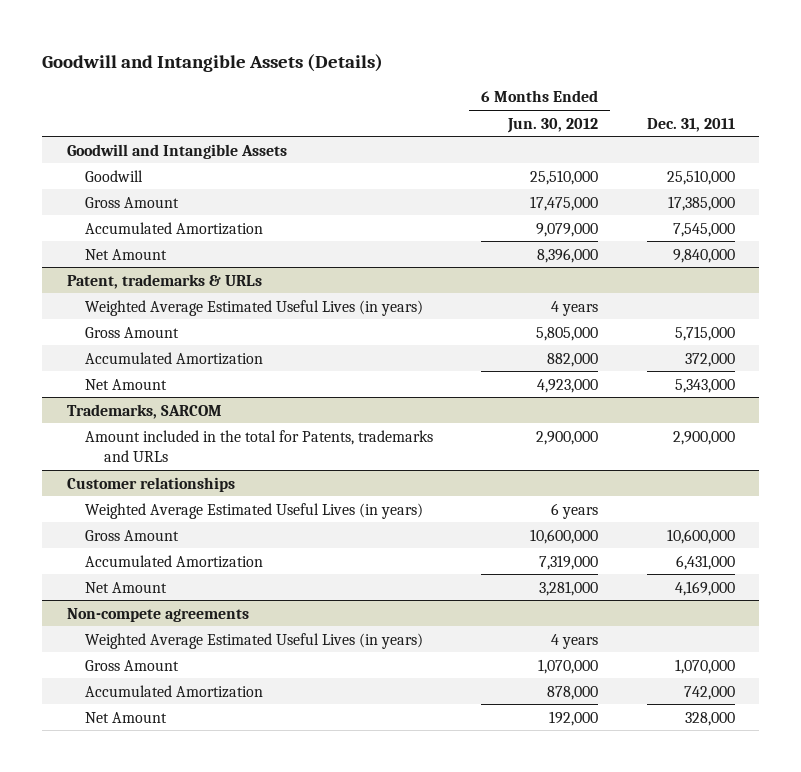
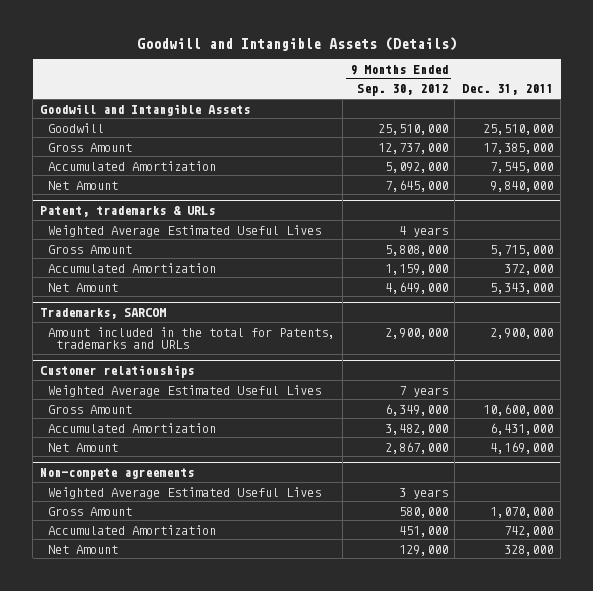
- | 6 Months Ended Jun. 30, 2012 | Dec. 31, 2011
+ | 9 Months Ended Sep. 30, 2012 | Dec. 31, 2011
@ Patent, trademarks & URLs
- Weighted Average Estimated Useful Lives (in years) | 4 years |
+ Weighted Average Estimated Useful Lives | 4 years |
@ Customer relationships
- Weighted Average Estimated Useful Lives (in years) | 6 years |
+ Weighted Average Estimated Useful Lives | 7 years |
@ Non-compete agreements
- Weighted Average Estimated Useful Lives (in years) | 4 years |
+ Weighted Average Estimated Useful Lives | 3 years |

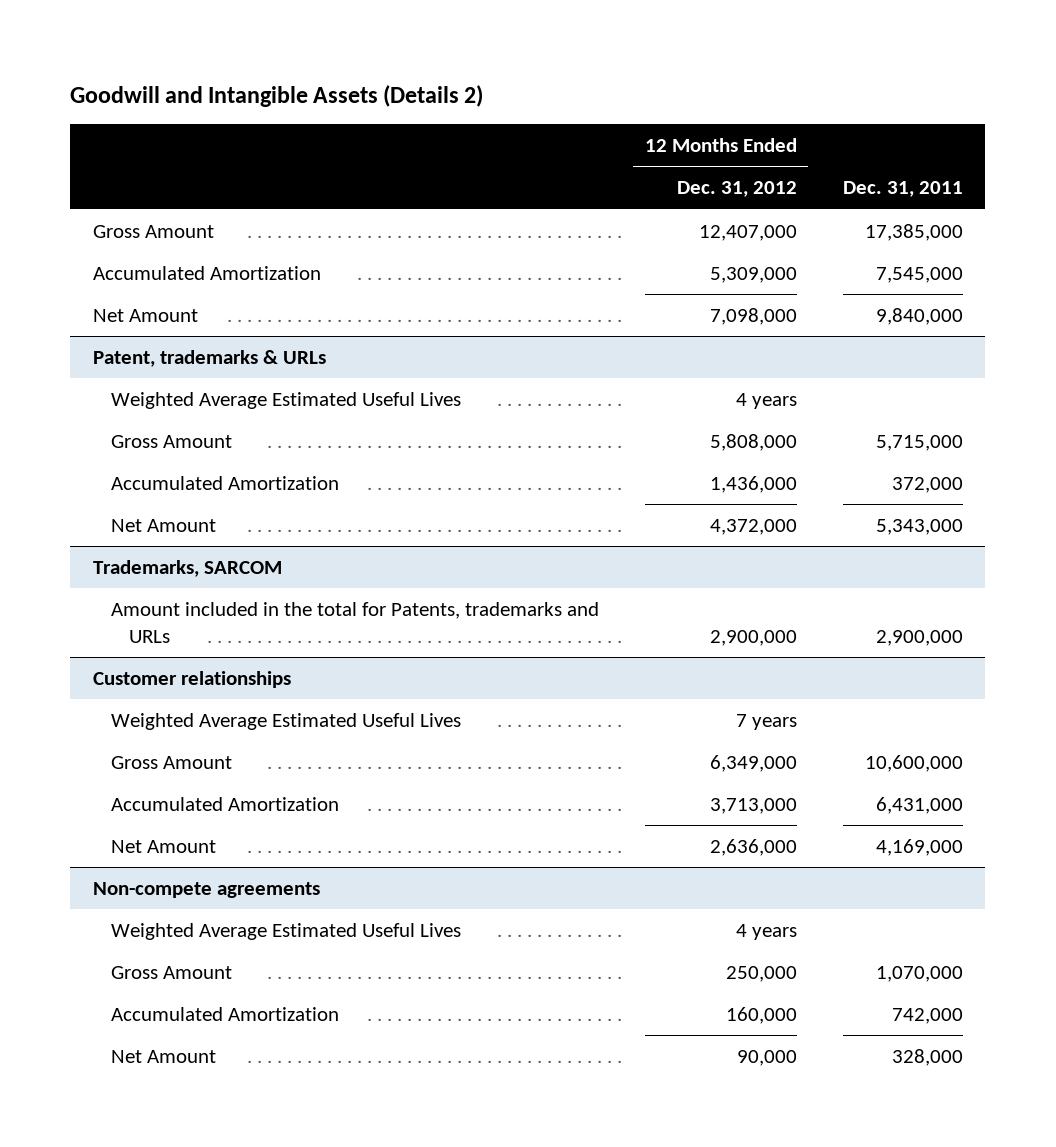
- Goodwill and Intangible Assets (Details)
+ Goodwill and Intangible Assets (Details 2)
- | 9 Months Ended Sep. 30, 2012 | Dec. 31, 2011
+ | 12 Months Ended Dec. 31, 2012 | Dec. 31, 2011
- Goodwill and Intangible Assets
- Goodwill | 25,510,000 | 25,510,000

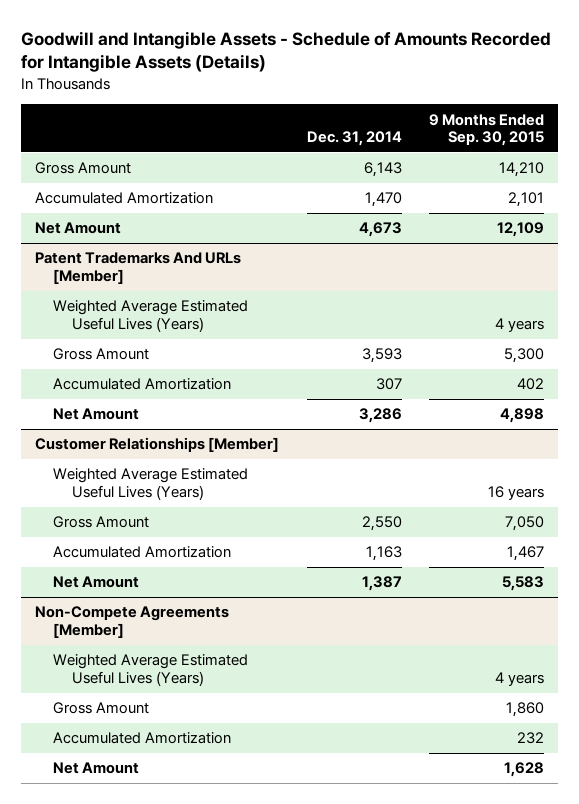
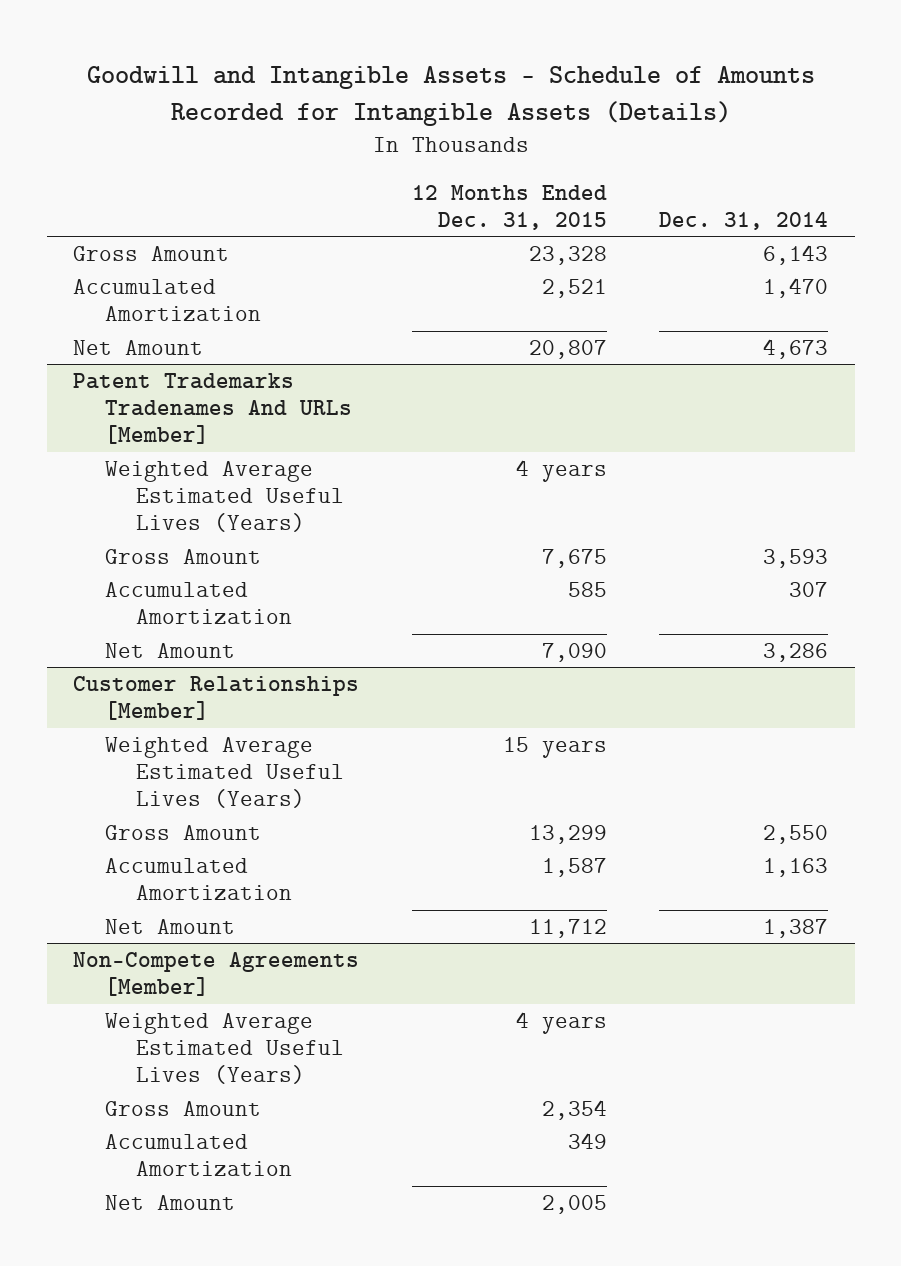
- | Dec. 31, 2014 | 9 Months Ended Sep. 30, 2015
+ | 12 Months Ended Dec. 31, 2015 | Dec. 31, 2014
- Patent Trademarks And URLs [Member]
+ Patent Trademarks Tradenames And URLs [Member]

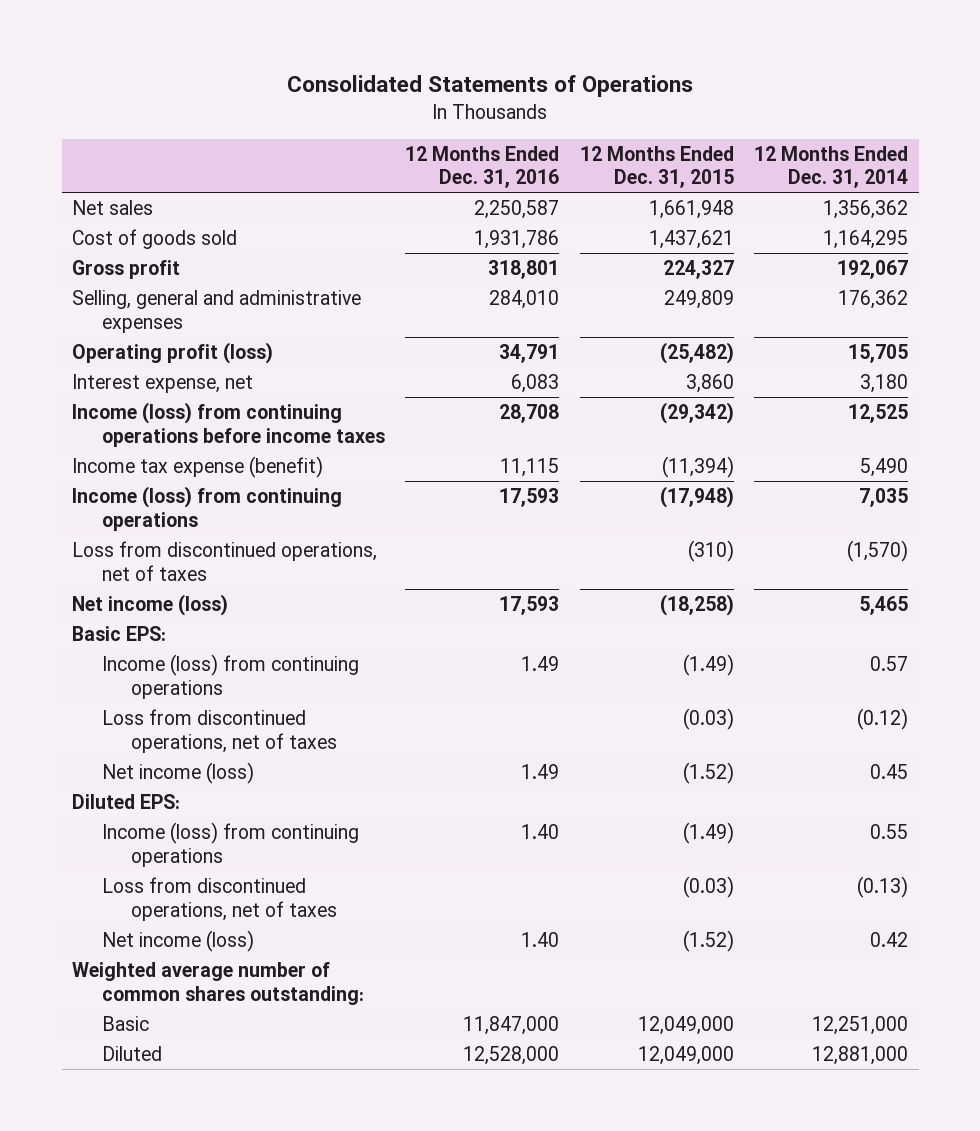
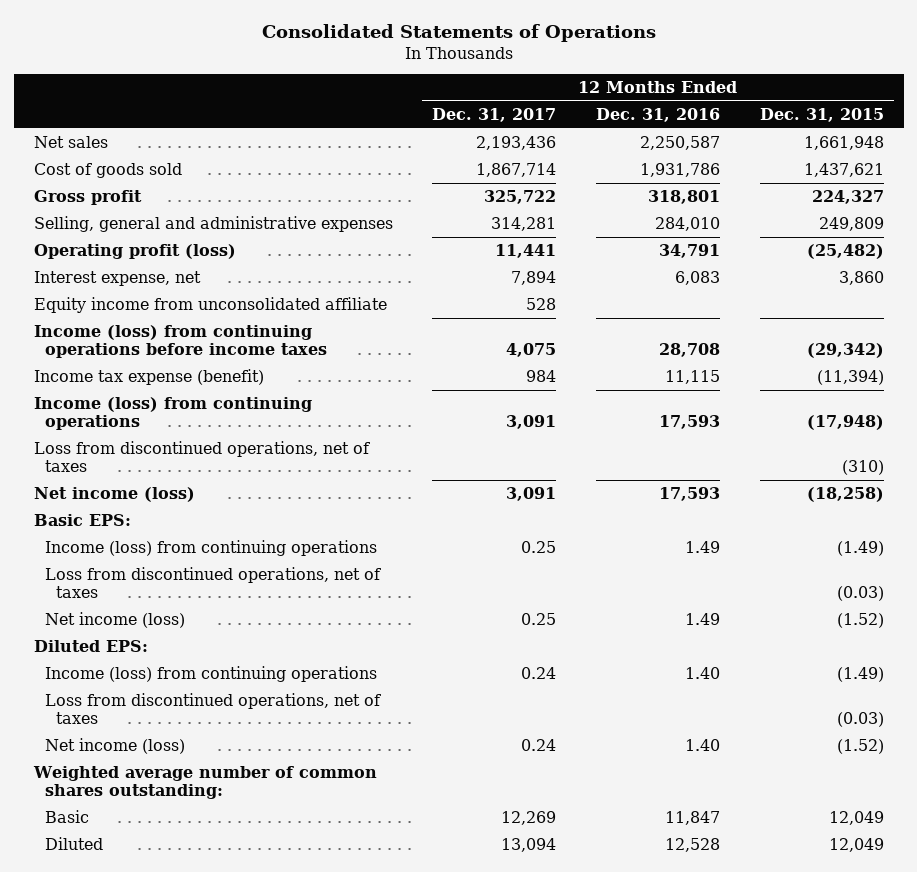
- | 12 Months Ended Dec. 31, 2016 | 12 Months Ended Dec. 31, 2015 | 12 Months Ended Dec. 31, 2014
+ | 12 Months Ended Dec. 31, 2017 | 12 Months Ended Dec. 31, 2016 | 12 Months Ended Dec. 31, 2015
+ Equity income from unconsolidated affiliate | 528 | |
- Basic | 11,847,000 | 12,049,000 | 12,251,000
- Diluted | 12,528,000 | 12,049,000 | 12,881,000
+ Basic | 12,269 | 11,847 | 12,049
+ Diluted | 13,094 | 12,528 | 12,049

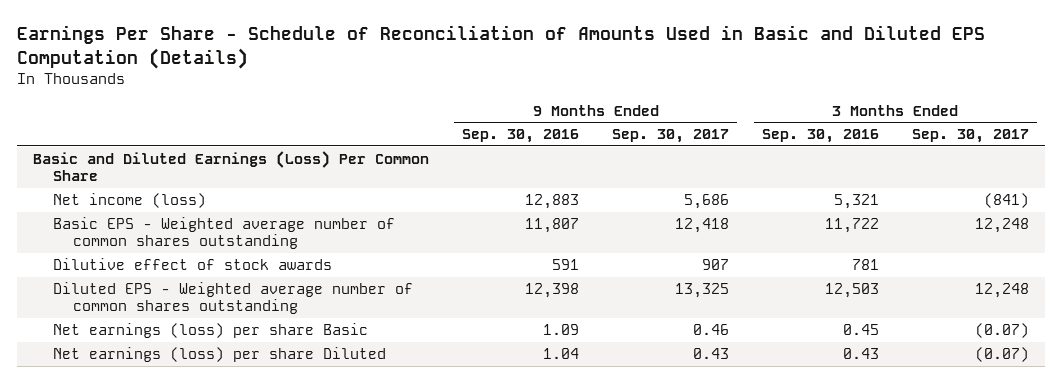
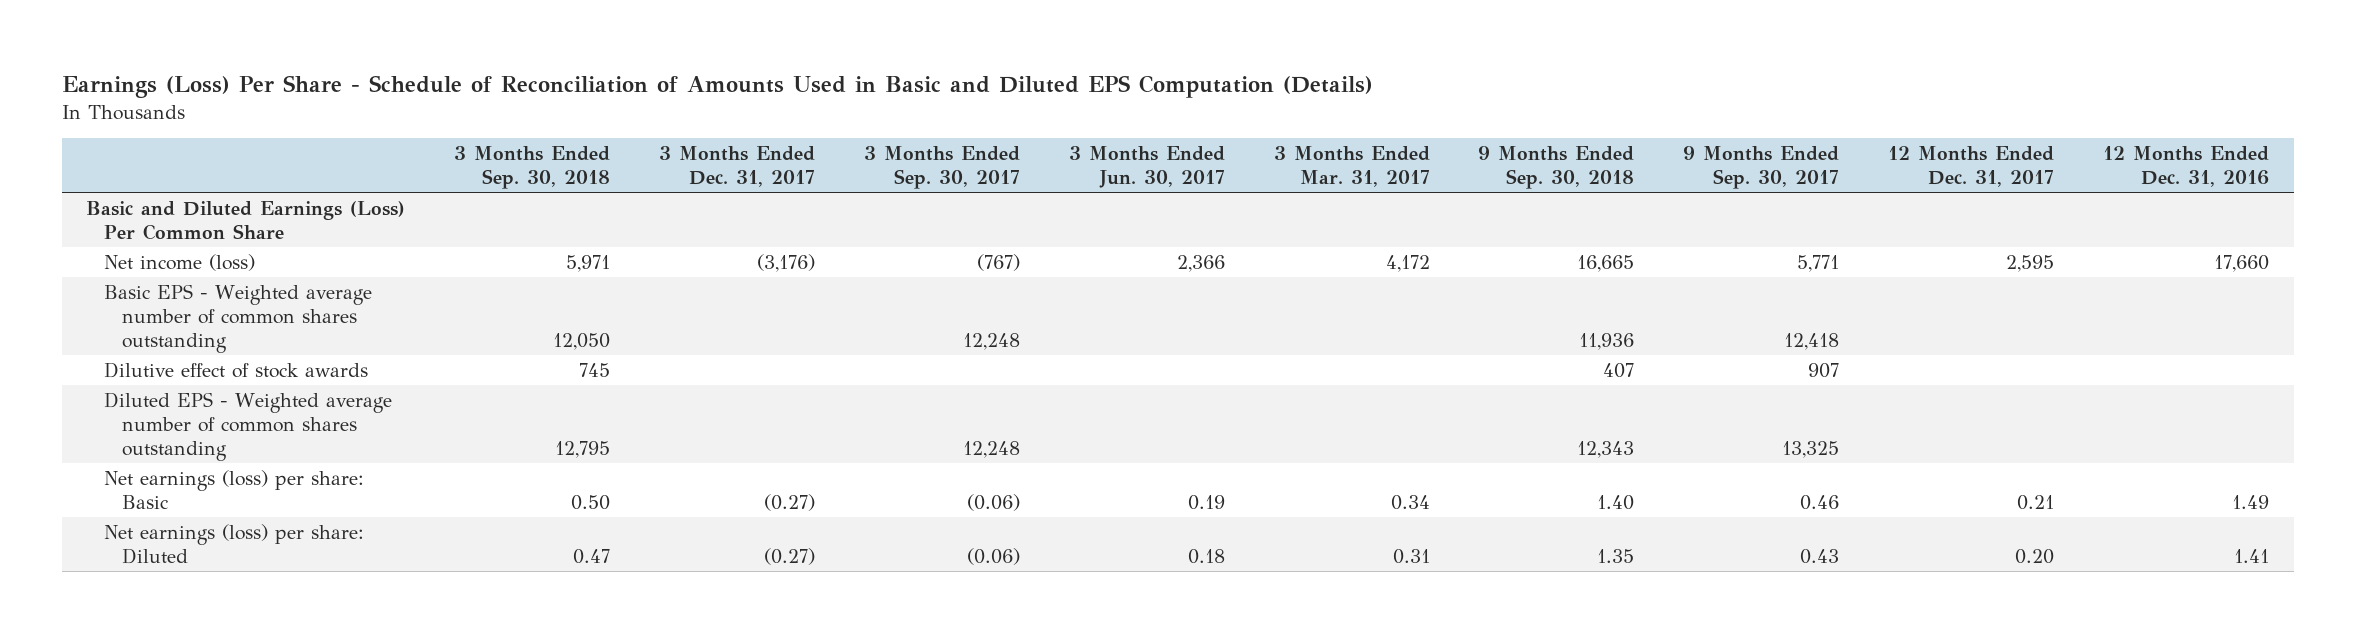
- Earnings Per Share - Schedule of Reconciliation of Amounts Used in Basic and Diluted EPS Computation (Details)
+ Earnings (Loss) Per Share - Schedule of Reconciliation of Amounts Used in Basic and Diluted EPS Computation (Details)
- | 9 Months Ended Sep. 30, 2016 | 9 Months Ended Sep. 30, 2017 | 3 Months Ended Sep. 30, 2016 | 3 Months Ended Sep. 30, 2017
+ | 3 Months Ended Sep. 30, 2018 | 3 Months Ended Dec. 31, 2017 | 3 Months Ended Sep. 30, 2017 | 3 Months Ended Jun. 30, 2017 | 3 Months Ended Mar. 31, 2017 | 9 Months Ended Sep. 30, 2018 | 9 Months Ended Sep. 30, 2017 | 12 Months Ended Dec. 31, 2017 | 12 Months Ended Dec. 31, 2016
- Net income (loss) | 12,883 | 5,686 | 5,321 | (841)
+ Net income (loss) | 5,971 | (3,176) | (767) | 2,366 | 4,172 | 16,665 | 5,771 | 2,595 | 17,660
- Net earnings (loss) per share Basic | 1.09 | 0.46 | 0.45 | (0.07)
- Net earnings (loss) per share Diluted | 1.04 | 0.43 | 0.43 | (0.07)
+ Net earnings (loss) per share: Basic | 0.50 | (0.27) | (0.06) | 0.19 | 0.34 | 1.40 | 0.46 | 0.21 | 1.49
+ Net earnings (loss) per share: Diluted | 0.47 | (0.27) | (0.06) | 0.18 | 0.31 | 1.35 | 0.43 | 0.20 | 1.41

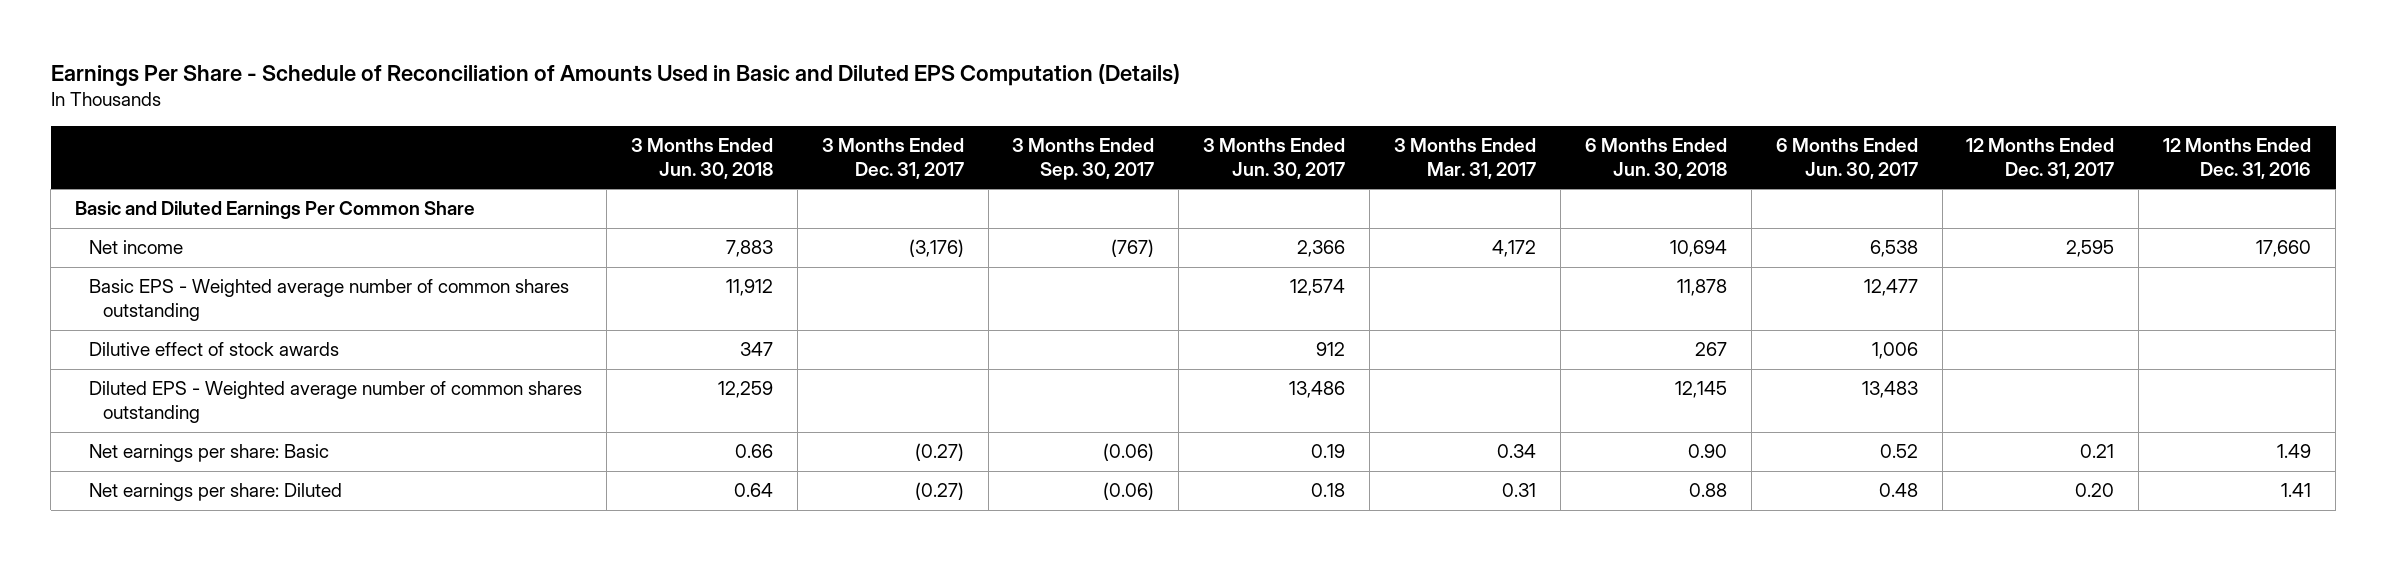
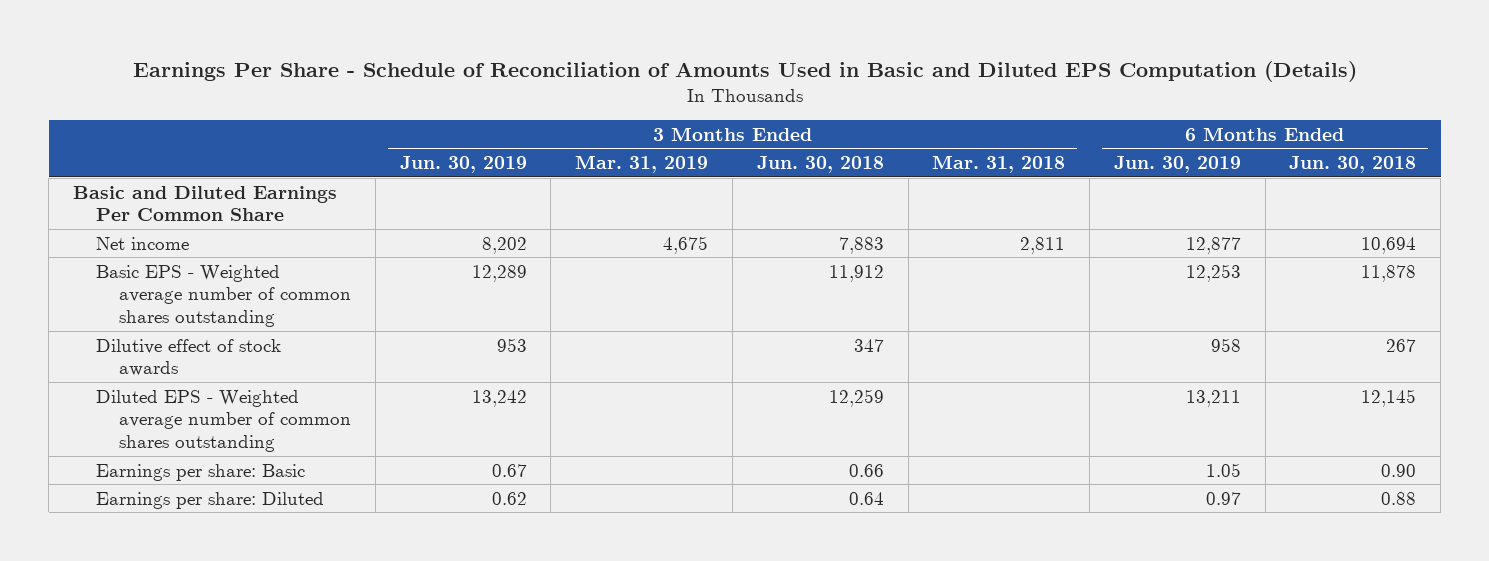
- | 3 Months Ended Jun. 30, 2018 | 3 Months Ended Dec. 31, 2017 | 3 Months Ended Sep. 30, 2017 | 3 Months Ended Jun. 30, 2017 | 3 Months Ended Mar. 31, 2017 | 6 Months Ended Jun. 30, 2018 | 6 Months Ended Jun. 30, 2017 | 12 Months Ended Dec. 31, 2017 | 12 Months Ended Dec. 31, 2016
+ | 3 Months Ended Jun. 30, 2019 | 3 Months Ended Mar. 31, 2019 | 3 Months Ended Jun. 30, 2018 | 3 Months Ended Mar. 31, 2018 | 6 Months Ended Jun. 30, 2019 | 6 Months Ended Jun. 30, 2018
- Net earnings per share: Basic | 0.66 | (0.27) | (0.06) | 0.19 | 0.34 | 0.90 | 0.52 | 0.21 | 1.49
- Net earnings per share: Diluted | 0.64 | (0.27) | (0.06) | 0.18 | 0.31 | 0.88 | 0.48 | 0.20 | 1.41
+ Earnings per share: Basic | 0.67 | | 0.66 | | 1.05 | 0.90
+ Earnings per share: Diluted | 0.62 | | 0.64 | | 0.97 | 0.88

